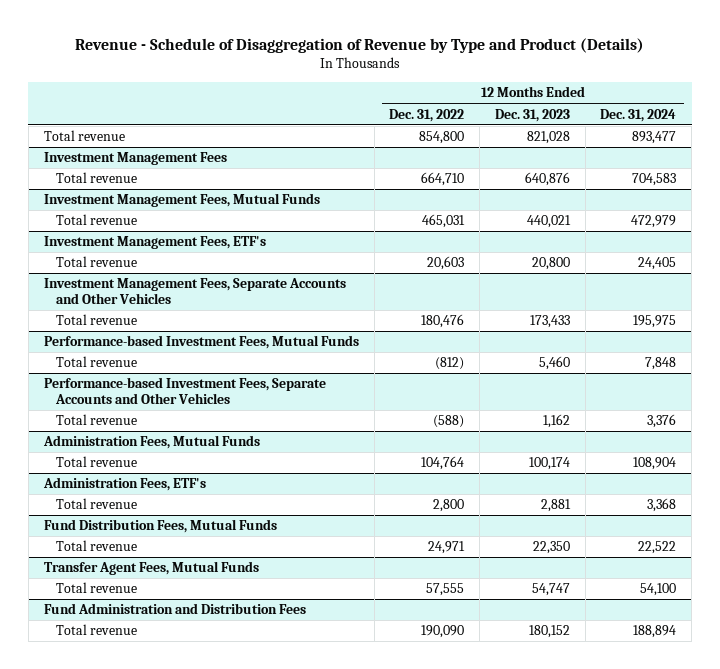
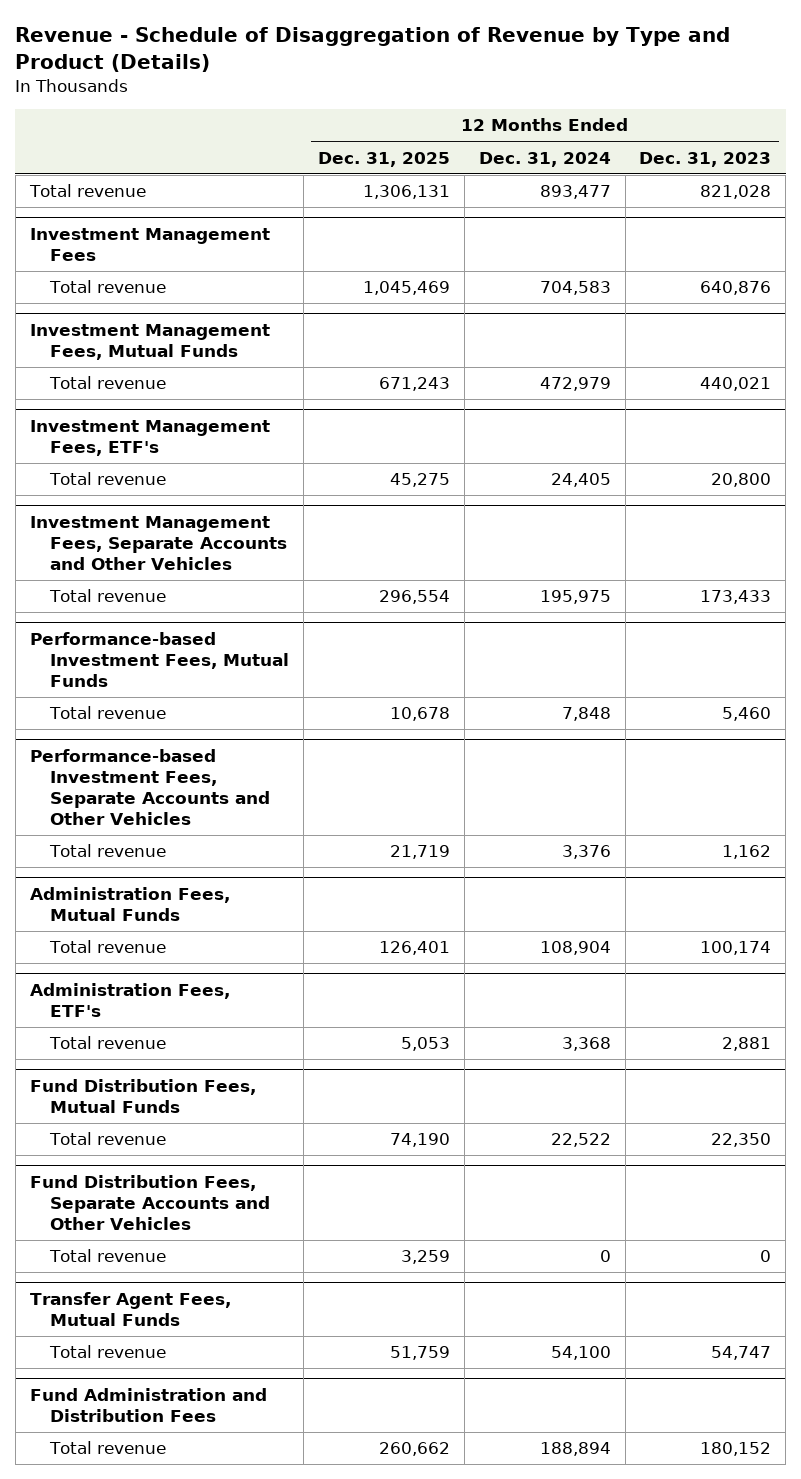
- | 12 Months Ended Dec. 31, 2022 | 12 Months Ended Dec. 31, 2023 | 12 Months Ended Dec. 31, 2024
+ | 12 Months Ended Dec. 31, 2025 | 12 Months Ended Dec. 31, 2024 | 12 Months Ended Dec. 31, 2023
+ Fund Distribution Fees, Separate Accounts and Other Vehicles
+ Total revenue | 3,259 | 0 | 0

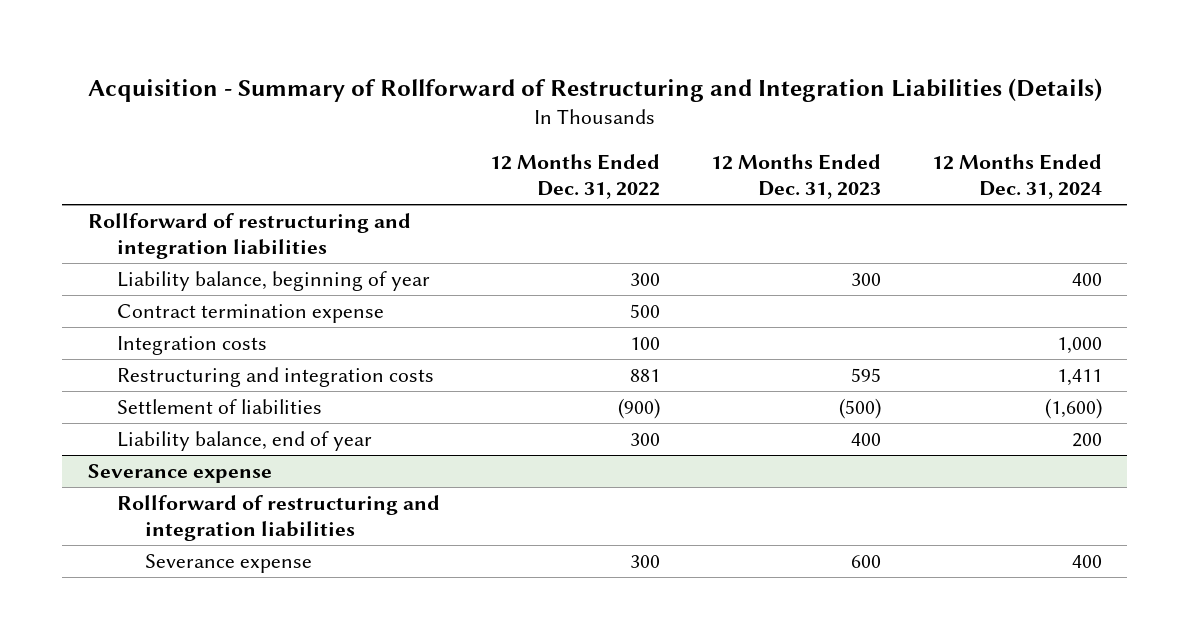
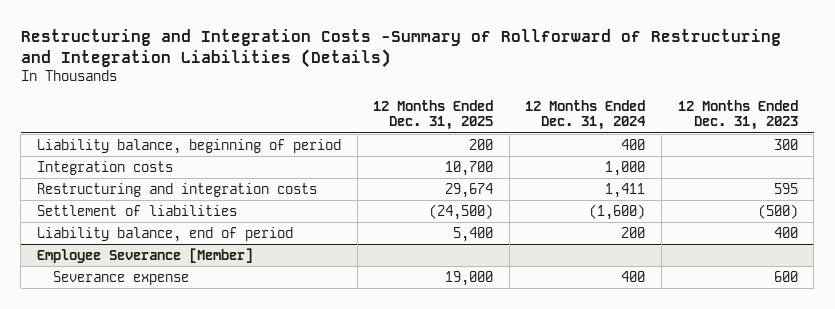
- Acquisition - Summary of Rollforward of Restructuring and Integration Liabilities (Details)
+ Restructuring and Integration Costs -Summary of Rollforward of Restructuring and Integration Liabilities (Details)
- | 12 Months Ended Dec. 31, 2022 | 12 Months Ended Dec. 31, 2023 | 12 Months Ended Dec. 31, 2024
+ | 12 Months Ended Dec. 31, 2025 | 12 Months Ended Dec. 31, 2024 | 12 Months Ended Dec. 31, 2023
- Rollforward of restructuring and integration liabilities
- Liability balance, beginning of year | 300 | 300 | 400
- Contract termination expense | 500 | |
+ Liability balance, beginning of period | 200 | 400 | 300
- Liability balance, end of year | 300 | 400 | 200
- Severance expense
- Rollforward of restructuring and integration liabilities
+ Liability balance, end of period | 5,400 | 200 | 400
+ Employee Severance [Member]

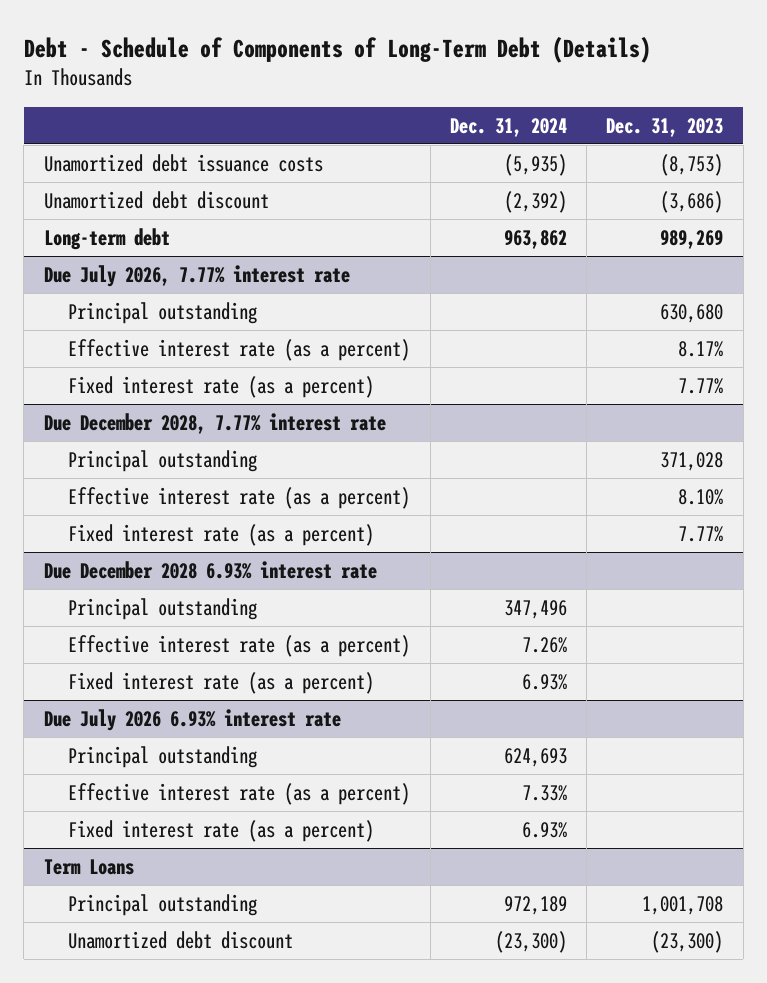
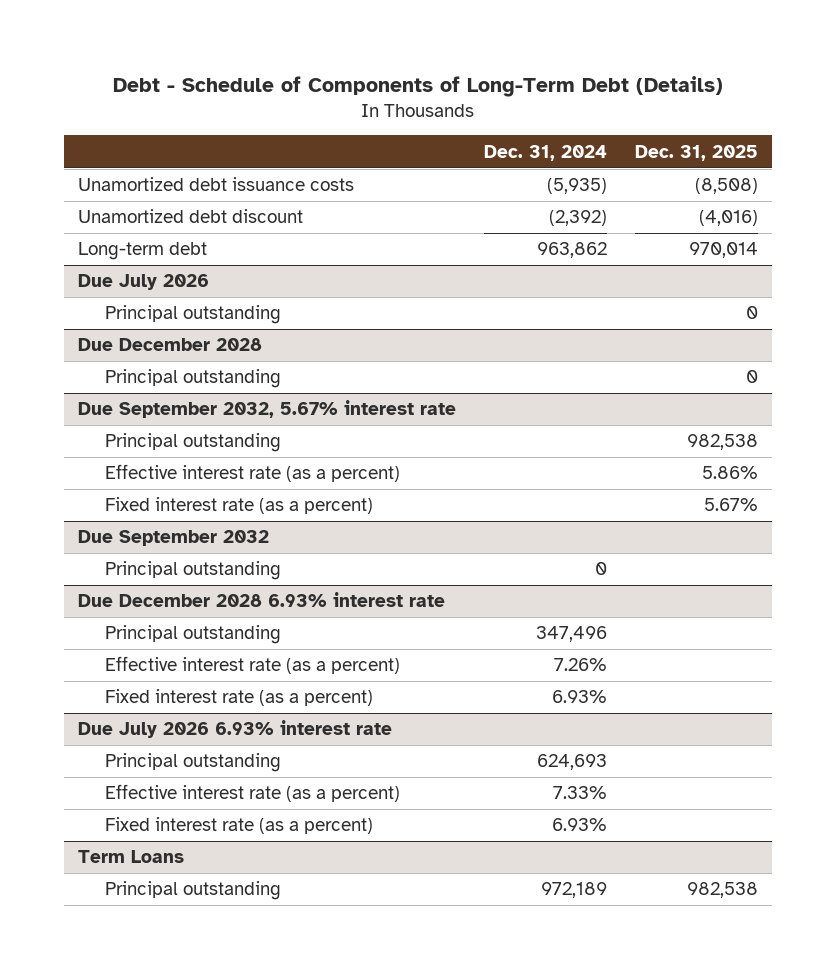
- | Dec. 31, 2024 | Dec. 31, 2023
+ | Dec. 31, 2024 | Dec. 31, 2025
- Due July 2026, 7.77% interest rate
+ Due July 2026
- Effective interest rate (as a percent) | | 8.17%
- Fixed interest rate (as a percent) | | 7.77%
- Due December 2028, 7.77% interest rate
+ Due December 2028
+ Due September 2032, 5.67% interest rate
+ Principal outstanding | | 982,538
+ Due September 2032
+ Principal outstanding | 0 |
@ Term Loans
- Unamortized debt discount | (23,300) | (23,300)

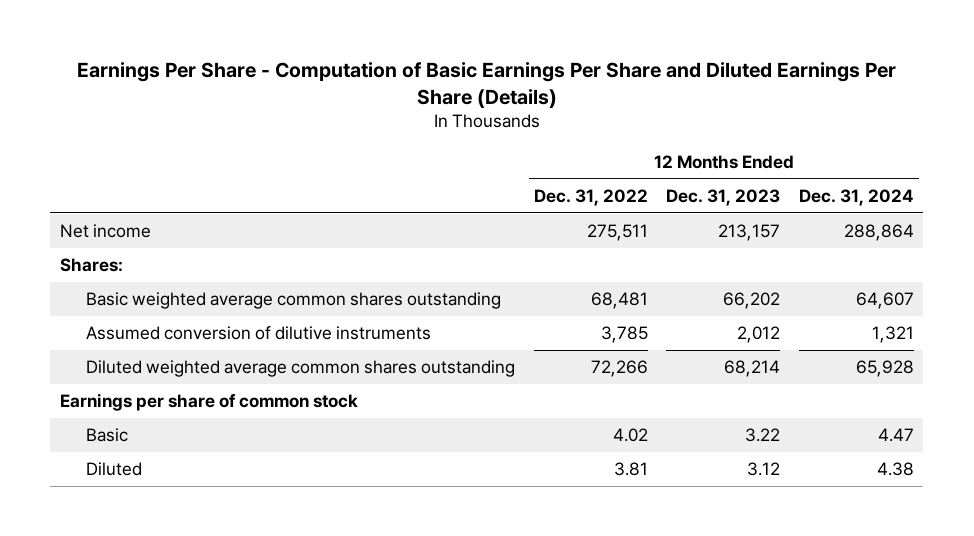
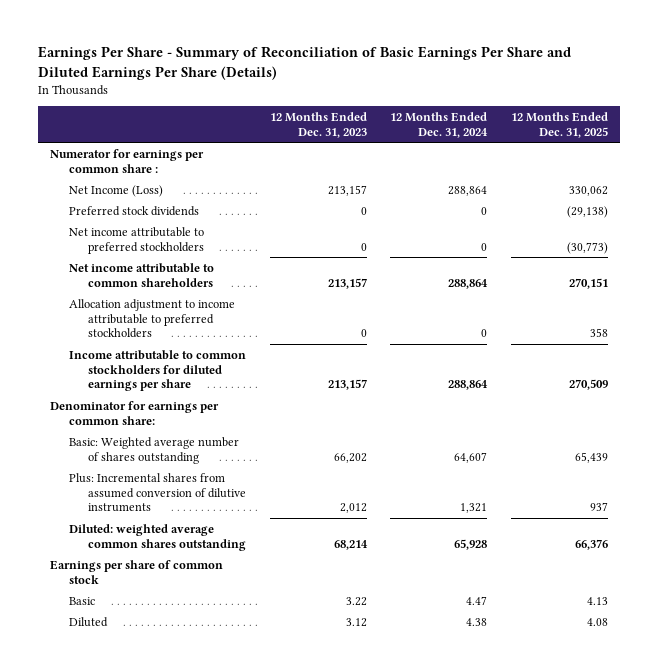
- Earnings Per Share - Computation of Basic Earnings Per Share and Diluted Earnings Per Share (Details)
+ Earnings Per Share - Summary of Reconciliation of Basic Earnings Per Share and Diluted Earnings Per Share (Details)
- | 12 Months Ended Dec. 31, 2022 | 12 Months Ended Dec. 31, 2023 | 12 Months Ended Dec. 31, 2024
+ | 12 Months Ended Dec. 31, 2023 | 12 Months Ended Dec. 31, 2024 | 12 Months Ended Dec. 31, 2025
- Net income | 275,511 | 213,157 | 288,864
- Shares:
- Basic weighted average common shares outstanding | 68,481 | 66,202 | 64,607
- Assumed conversion of dilutive instruments | 3,785 | 2,012 | 1,321
- Diluted weighted average common shares outstanding | 72,266 | 68,214 | 65,928
+ Numerator for earnings per common share :
+ Net Income (Loss) | 213,157 | 288,864 | 330,062
+ Preferred stock dividends | 0 | 0 | (29,138)
+ Net income attributable to preferred stockholders | 0 | 0 | (30,773)
+ Net income attributable to common shareholders | 213,157 | 288,864 | 270,151
+ Allocation adjustment to income attributable to preferred stockholders | 0 | 0 | 358
+ Income attributable to common stockholders for diluted earnings per share | 213,157 | 288,864 | 270,509
+ Denominator for earnings per common share:
+ Basic: Weighted average number of shares outstanding | 66,202 | 64,607 | 65,439
+ Plus: Incremental shares from assumed conversion of dilutive instruments | 2,012 | 1,321 | 937
+ Diluted: weighted average common shares outstanding | 68,214 | 65,928 | 66,376

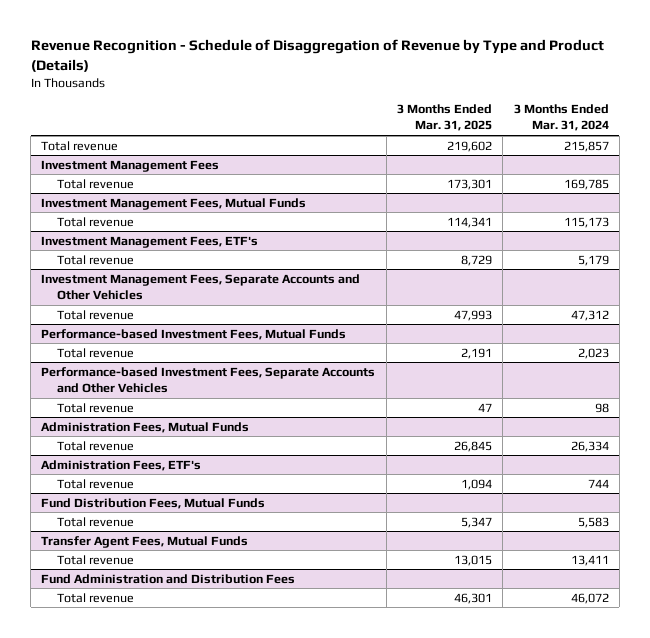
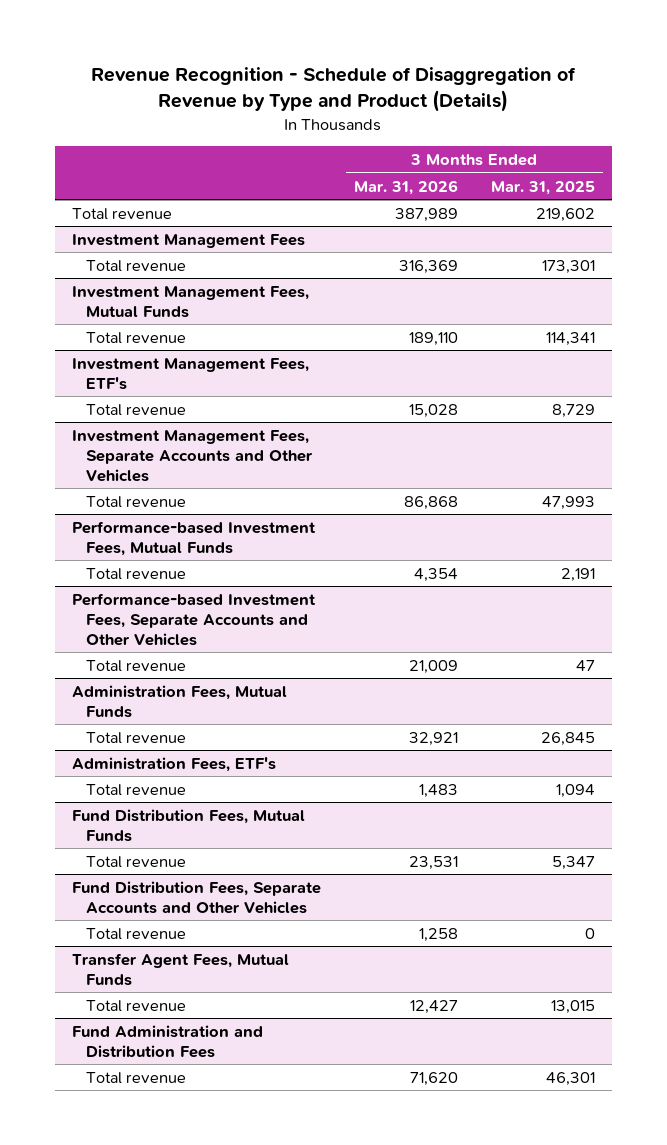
- | 3 Months Ended Mar. 31, 2025 | 3 Months Ended Mar. 31, 2024
+ | 3 Months Ended Mar. 31, 2026 | 3 Months Ended Mar. 31, 2025
+ Fund Distribution Fees, Separate Accounts and Other Vehicles
+ Total revenue | 1,258 | 0

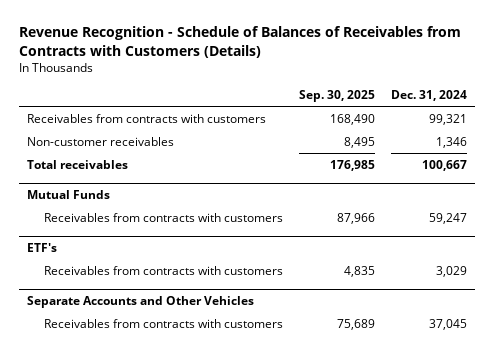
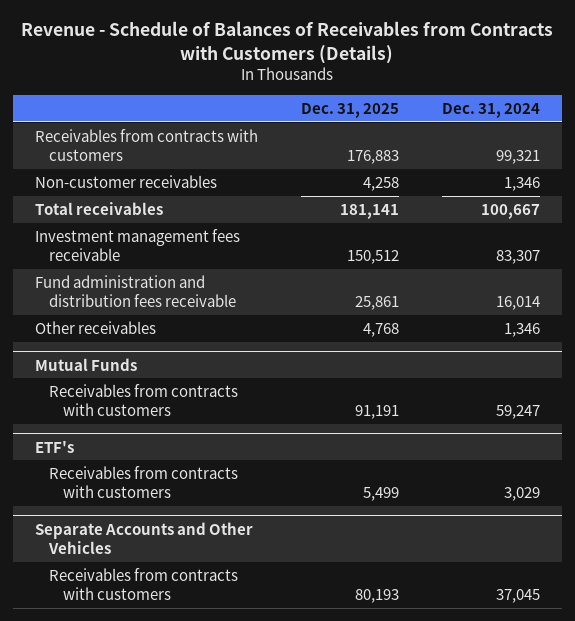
- Revenue Recognition - Schedule of Balances of Receivables from Contracts with Customers (Details)
+ Revenue - Schedule of Balances of Receivables from Contracts with Customers (Details)
- | Sep. 30, 2025 | Dec. 31, 2024
+ | Dec. 31, 2025 | Dec. 31, 2024
+ Investment management fees receivable | 150,512 | 83,307
+ Fund administration and distribution fees receivable | 25,861 | 16,014
+ Other receivables | 4,768 | 1,346

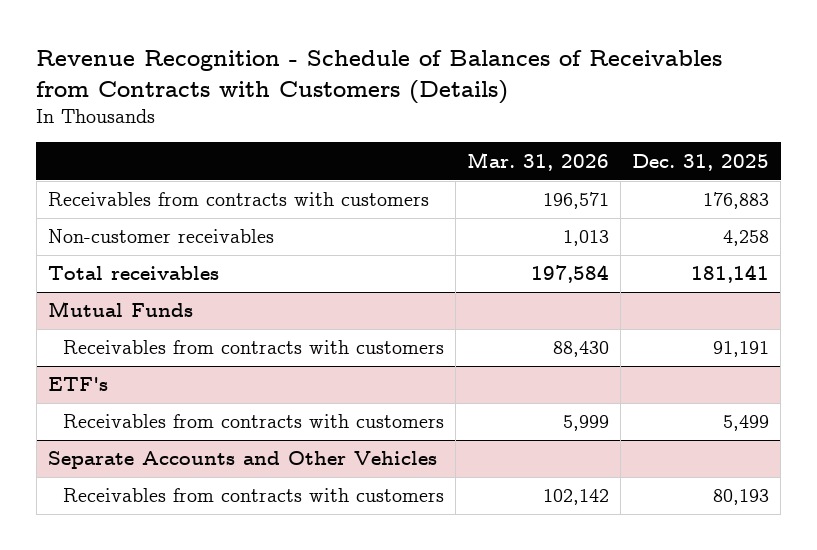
- Revenue - Schedule of Balances of Receivables from Contracts with Customers (Details)
+ Revenue Recognition - Schedule of Balances of Receivables from Contracts with Customers (Details)
- | Dec. 31, 2025 | Dec. 31, 2024
+ | Mar. 31, 2026 | Dec. 31, 2025
- Investment management fees receivable | 150,512 | 83,307
- Fund administration and distribution fees receivable | 25,861 | 16,014
- Other receivables | 4,768 | 1,346

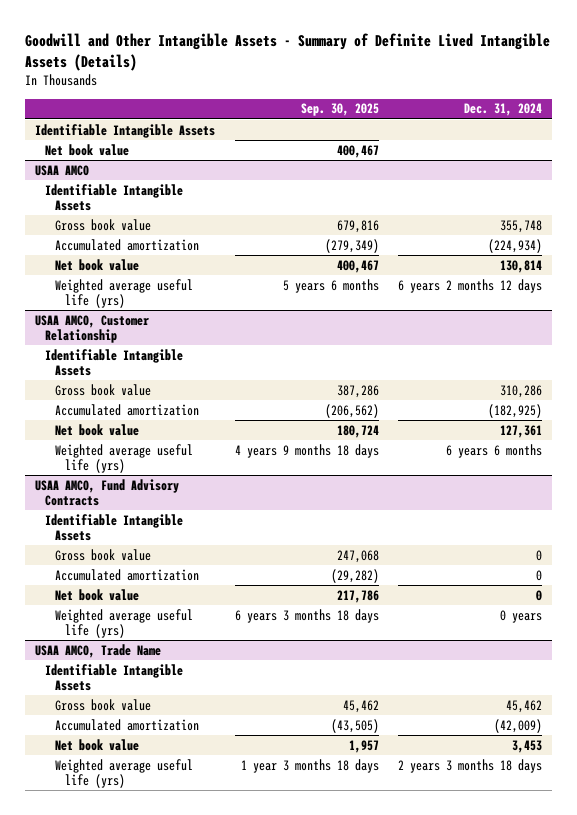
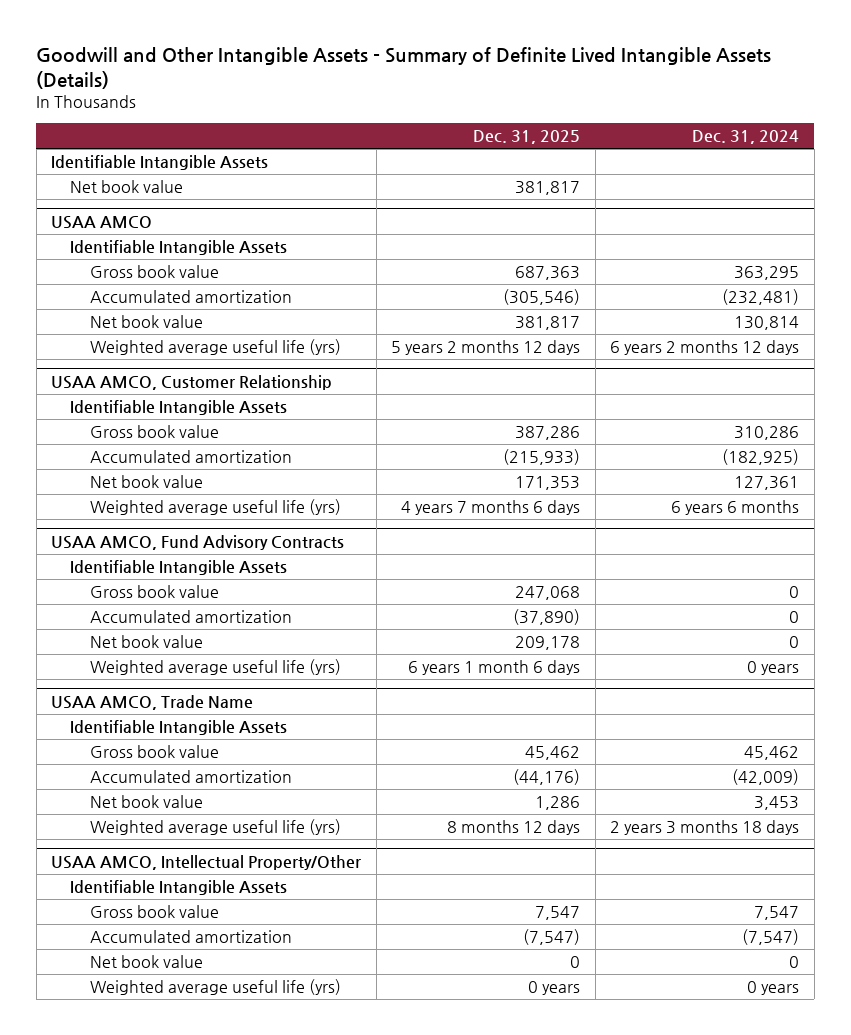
- | Sep. 30, 2025 | Dec. 31, 2024
+ | Dec. 31, 2025 | Dec. 31, 2024
@ USAA AMCO
- Gross book value | 679,816 | 355,748
- Accumulated amortization | (279,349) | (224,934)
+ Gross book value | 687,363 | 363,295
+ Accumulated amortization | (305,546) | (232,481)
+ USAA AMCO, Intellectual Property/Other
+ Identifiable Intangible Assets
+ Gross book value | 7,547 | 7,547
+ Accumulated amortization | (7,547) | (7,547)
+ Net book value | 0 | 0
+ Weighted average useful life (yrs) | 0 years | 0 years

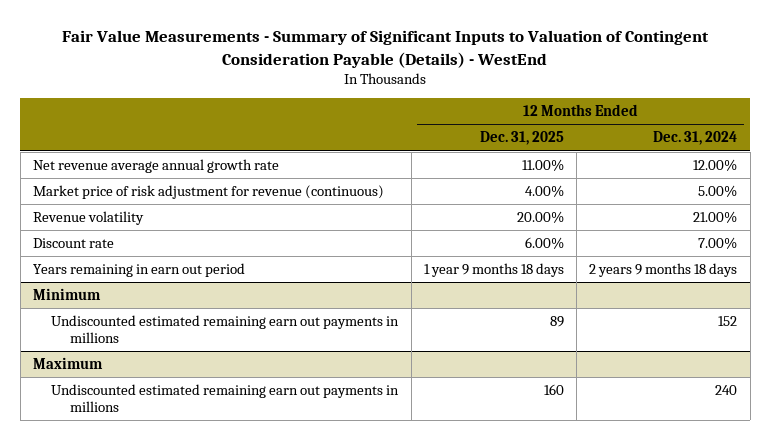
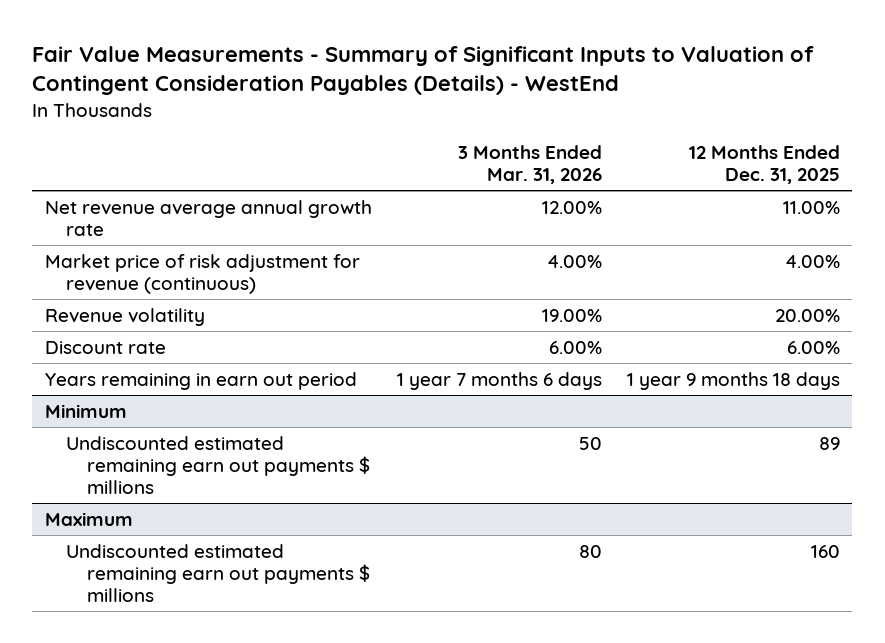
- Fair Value Measurements - Summary of Significant Inputs to Valuation of Contingent Consideration Payable (Details) - WestEnd
+ Fair Value Measurements - Summary of Significant Inputs to Valuation of Contingent Consideration Payables (Details) - WestEnd
- | 12 Months Ended Dec. 31, 2025 | 12 Months Ended Dec. 31, 2024
+ | 3 Months Ended Mar. 31, 2026 | 12 Months Ended Dec. 31, 2025
@ Minimum
- Undiscounted estimated remaining earn out payments in millions | 89 | 152
+ Undiscounted estimated remaining earn out payments $ millions | 50 | 89
@ Maximum
- Undiscounted estimated remaining earn out payments in millions | 160 | 240
+ Undiscounted estimated remaining earn out payments $ millions | 80 | 160

